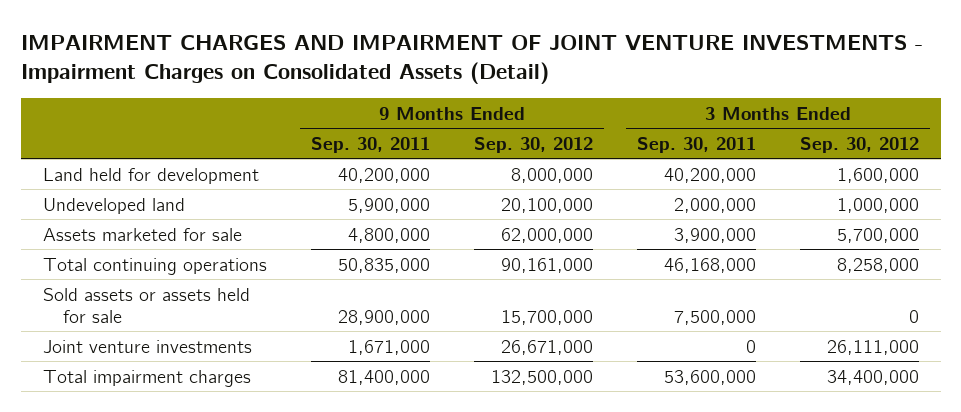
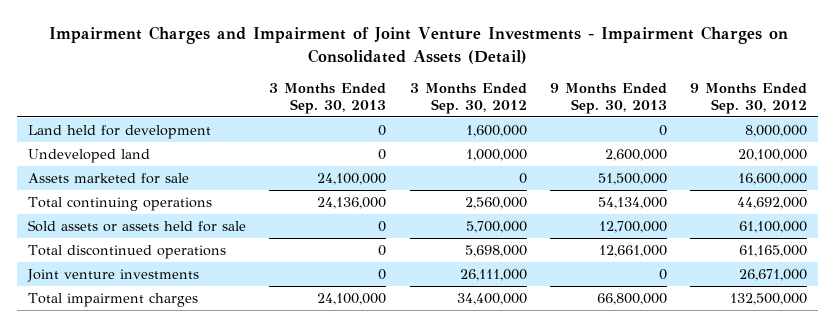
- IMPAIRMENT CHARGES AND IMPAIRMENT OF JOINT VENTURE INVESTMENTS - Impairment Charges on Consolidated Assets (Detail)
+ Impairment Charges and Impairment of Joint Venture Investments - Impairment Charges on Consolidated Assets (Detail)
- | 9 Months Ended Sep. 30, 2011 | 9 Months Ended Sep. 30, 2012 | 3 Months Ended Sep. 30, 2011 | 3 Months Ended Sep. 30, 2012
+ | 3 Months Ended Sep. 30, 2013 | 3 Months Ended Sep. 30, 2012 | 9 Months Ended Sep. 30, 2013 | 9 Months Ended Sep. 30, 2012
- Assets marketed for sale | 4,800,000 | 62,000,000 | 3,900,000 | 5,700,000
- Total continuing operations | 50,835,000 | 90,161,000 | 46,168,000 | 8,258,000
- Sold assets or assets held for sale | 28,900,000 | 15,700,000 | 7,500,000 | 0
+ Assets marketed for sale | 24,100,000 | 0 | 51,500,000 | 16,600,000
+ Total continuing operations | 24,136,000 | 2,560,000 | 54,134,000 | 44,692,000
+ Sold assets or assets held for sale | 0 | 5,700,000 | 12,700,000 | 61,100,000
+ Total discontinued operations | 0 | 5,698,000 | 12,661,000 | 61,165,000

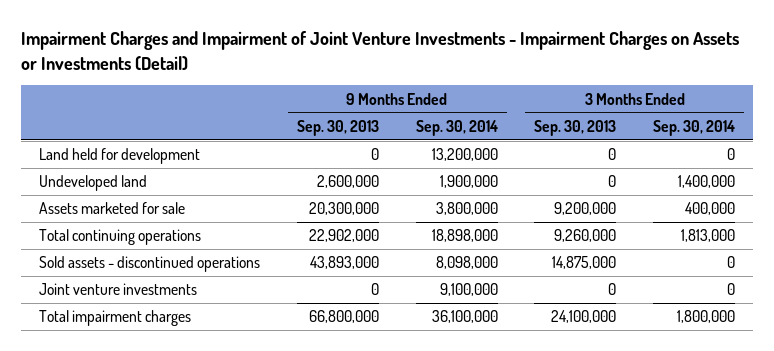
- Impairment Charges and Impairment of Joint Venture Investments - Impairment Charges on Consolidated Assets (Detail)
+ Impairment Charges and Impairment of Joint Venture Investments - Impairment Charges on Assets or Investments (Detail)
- | 3 Months Ended Sep. 30, 2013 | 3 Months Ended Sep. 30, 2012 | 9 Months Ended Sep. 30, 2013 | 9 Months Ended Sep. 30, 2012
+ | 9 Months Ended Sep. 30, 2013 | 9 Months Ended Sep. 30, 2014 | 3 Months Ended Sep. 30, 2013 | 3 Months Ended Sep. 30, 2014
- Assets marketed for sale | 24,100,000 | 0 | 51,500,000 | 16,600,000
- Total continuing operations | 24,136,000 | 2,560,000 | 54,134,000 | 44,692,000
- Sold assets or assets held for sale | 0 | 5,700,000 | 12,700,000 | 61,100,000
- Total discontinued operations | 0 | 5,698,000 | 12,661,000 | 61,165,000
+ Assets marketed for sale | 20,300,000 | 3,800,000 | 9,200,000 | 400,000
+ Total continuing operations | 22,902,000 | 18,898,000 | 9,260,000 | 1,813,000
+ Sold assets - discontinued operations | 43,893,000 | 8,098,000 | 14,875,000 | 0

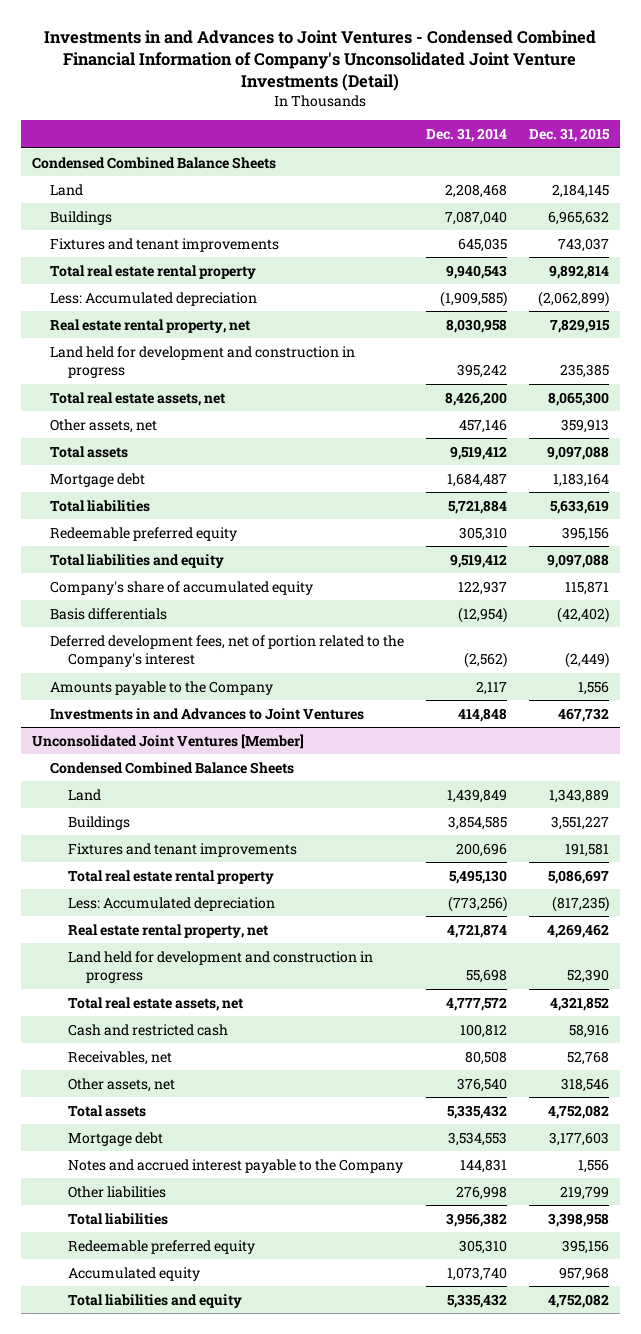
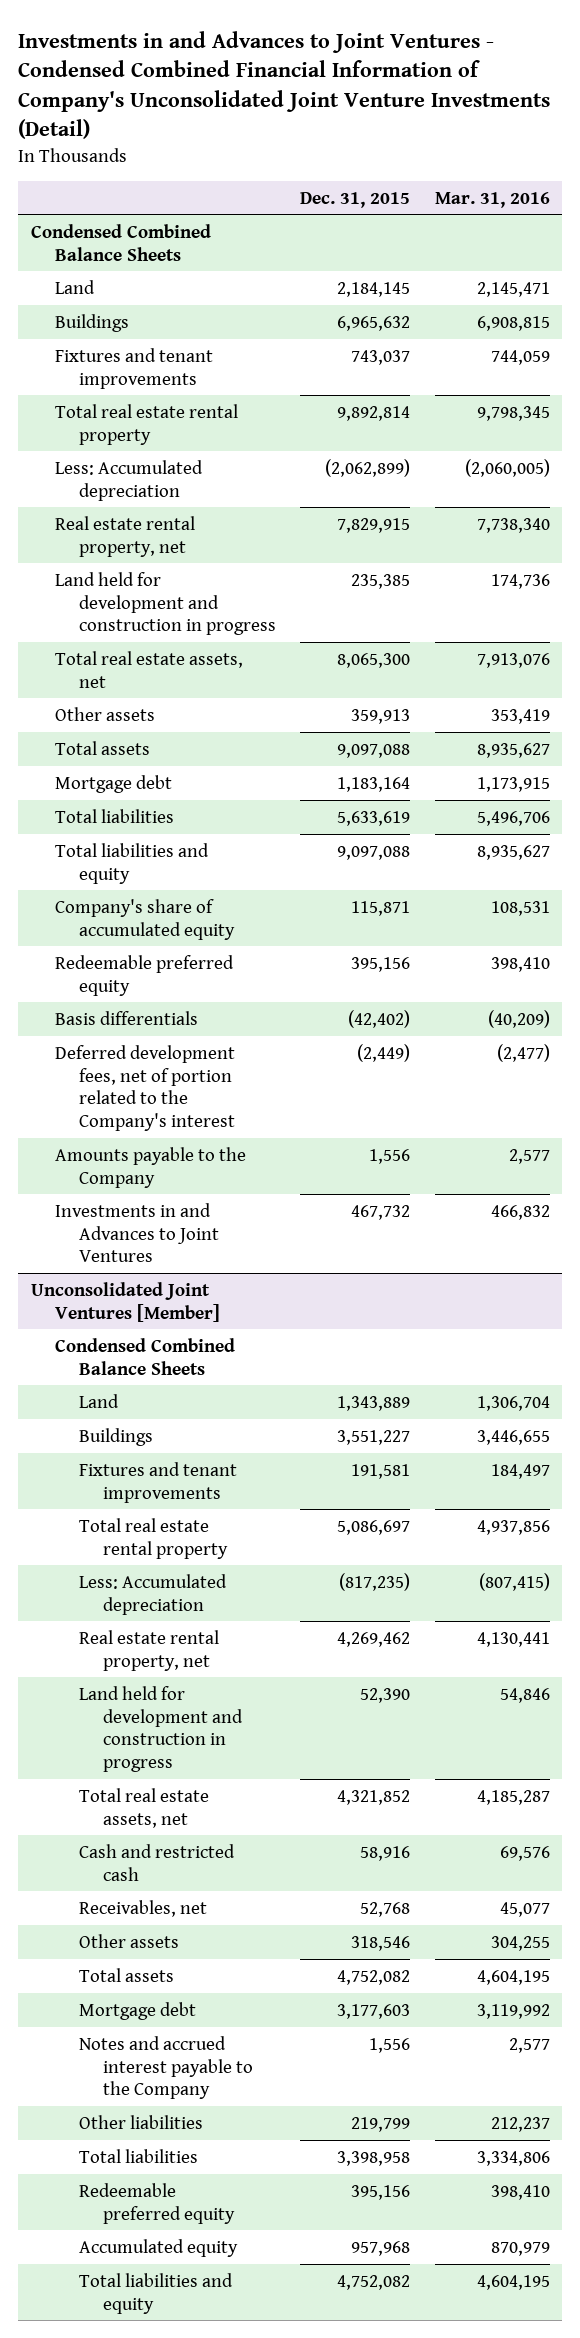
- | Dec. 31, 2014 | Dec. 31, 2015
+ | Dec. 31, 2015 | Mar. 31, 2016
- Other assets, net | 457,146 | 359,913
+ Other assets | 359,913 | 353,419
moved down: Redeemable preferred equity | 395,156 | 398,410
@ Unconsolidated Joint Ventures [Member]
- Other assets, net | 376,540 | 318,546
+ Other assets | 318,546 | 304,255

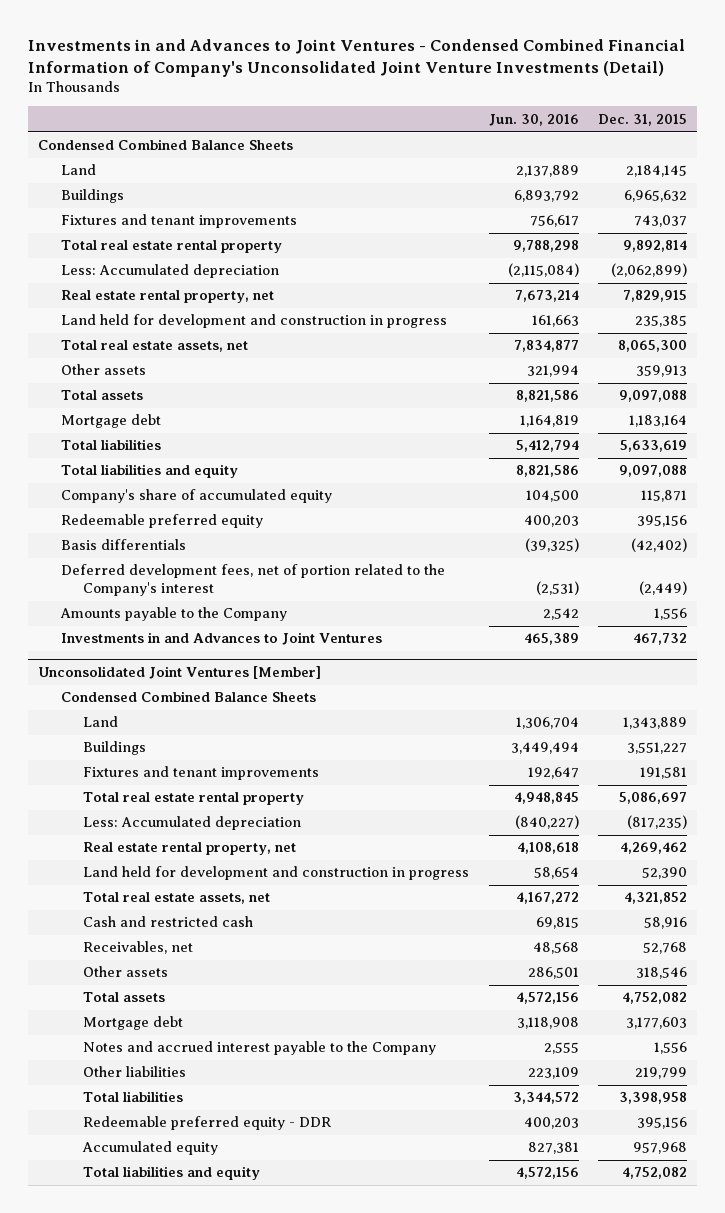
- | Dec. 31, 2015 | Mar. 31, 2016
+ | Jun. 30, 2016 | Dec. 31, 2015
@ Unconsolidated Joint Ventures [Member]
- Redeemable preferred equity | 395,156 | 398,410
+ Redeemable preferred equity - DDR | 400,203 | 395,156

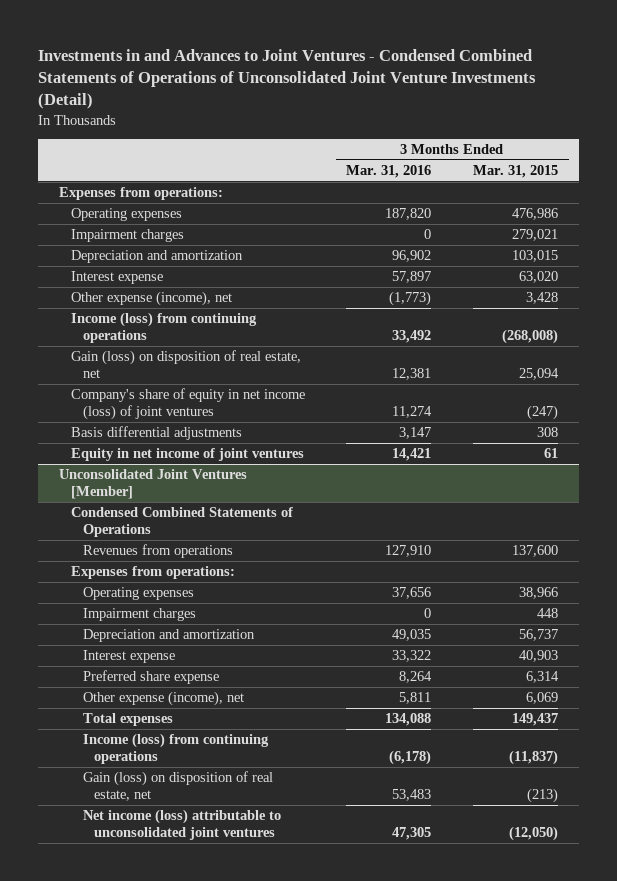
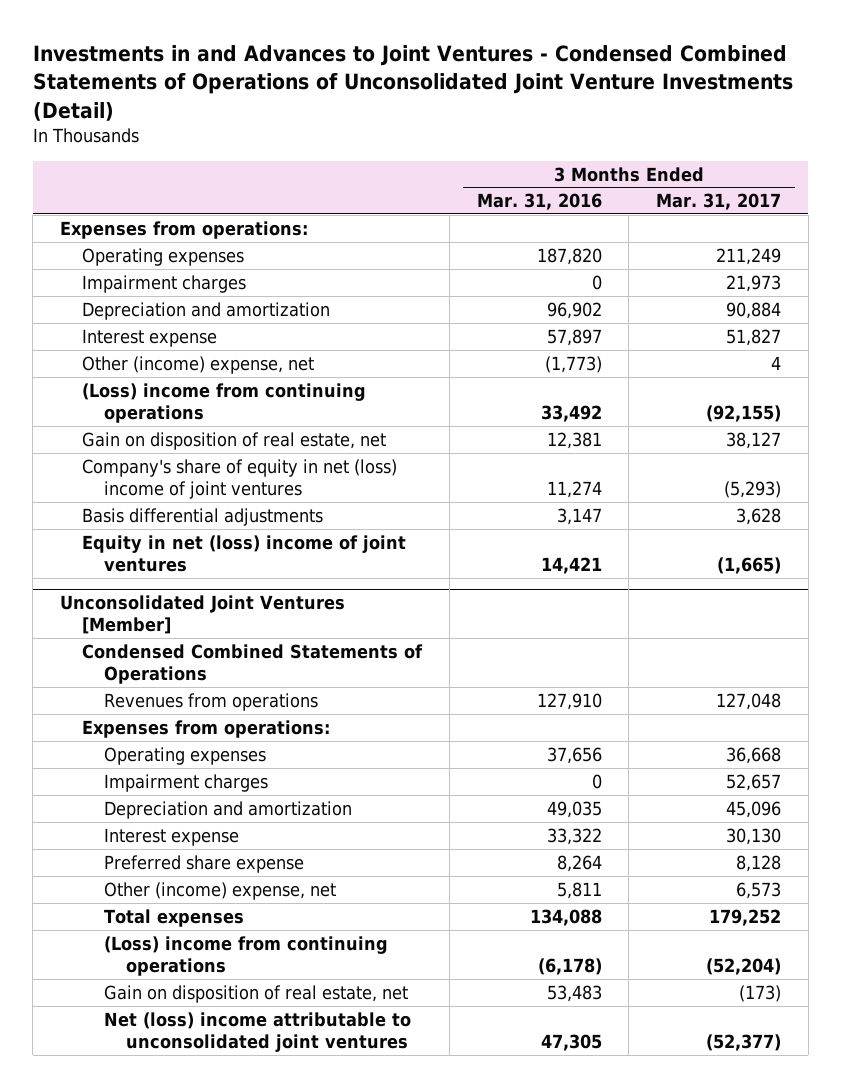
- | 3 Months Ended Mar. 31, 2016 | 3 Months Ended Mar. 31, 2015
+ | 3 Months Ended Mar. 31, 2016 | 3 Months Ended Mar. 31, 2017
- Other expense (income), net | (1,773) | 3,428
- Income (loss) from continuing operations | 33,492 | (268,008)
- Gain (loss) on disposition of real estate, net | 12,381 | 25,094
- Company's share of equity in net income (loss) of joint ventures | 11,274 | (247)
+ Other (income) expense, net | (1,773) | 4
+ (Loss) income from continuing operations | 33,492 | (92,155)
+ Gain on disposition of real estate, net | 12,381 | 38,127
+ Company's share of equity in net (loss) income of joint ventures | 11,274 | (5,293)
- Equity in net income of joint ventures | 14,421 | 61
+ Equity in net (loss) income of joint ventures | 14,421 | (1,665)
@ Unconsolidated Joint Ventures [Member]
- Other expense (income), net | 5,811 | 6,069
+ Other (income) expense, net | 5,811 | 6,573
- Income (loss) from continuing operations | (6,178) | (11,837)
- Gain (loss) on disposition of real estate, net | 53,483 | (213)
- Net income (loss) attributable to unconsolidated joint ventures | 47,305 | (12,050)
+ (Loss) income from continuing operations | (6,178) | (52,204)
+ Gain on disposition of real estate, net | 53,483 | (173)
+ Net (loss) income attributable to unconsolidated joint ventures | 47,305 | (52,377)

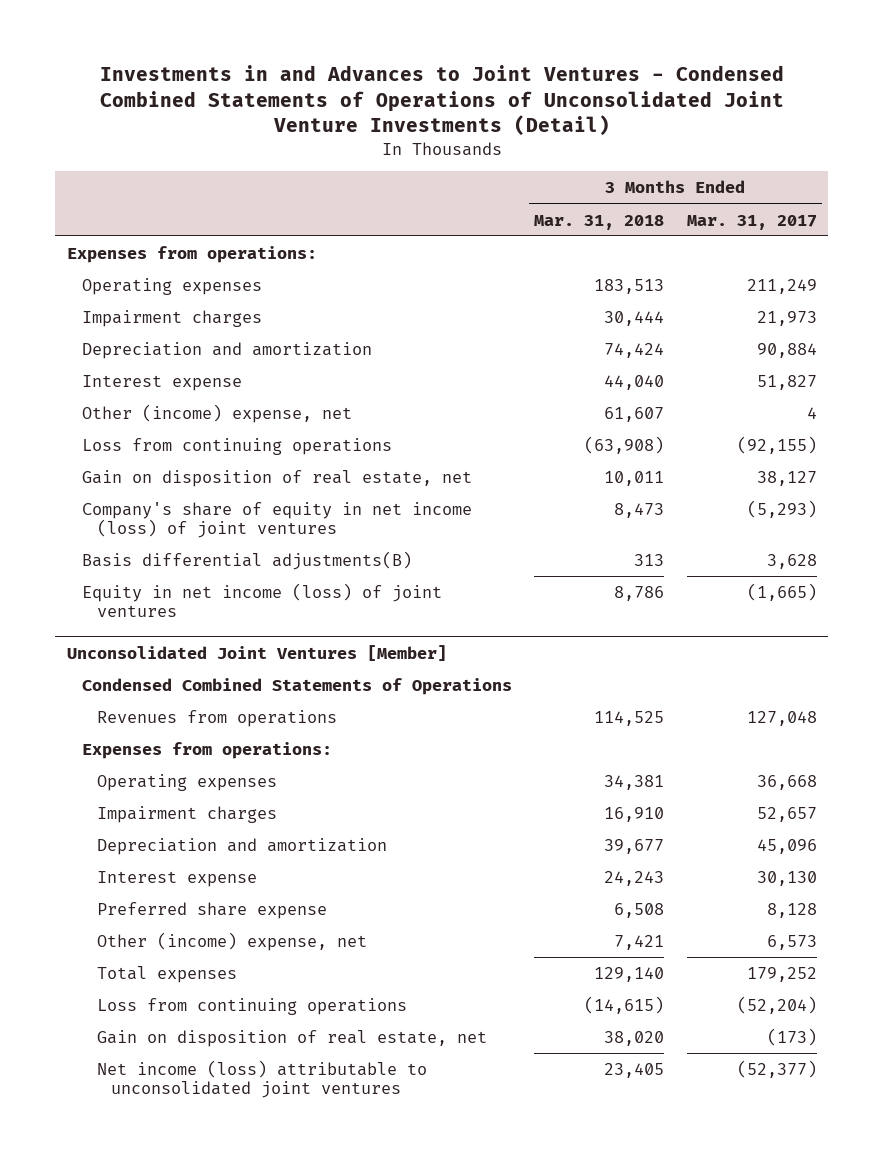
- | 3 Months Ended Mar. 31, 2016 | 3 Months Ended Mar. 31, 2017
+ | 3 Months Ended Mar. 31, 2018 | 3 Months Ended Mar. 31, 2017
- (Loss) income from continuing operations | 33,492 | (92,155)
+ Loss from continuing operations | (63,908) | (92,155)
- Company's share of equity in net (loss) income of joint ventures | 11,274 | (5,293)
- Basis differential adjustments | 3,147 | 3,628
- Equity in net (loss) income of joint ventures | 14,421 | (1,665)
+ Company's share of equity in net income (loss) of joint ventures | 8,473 | (5,293)
+ Basis differential adjustments(B) | 313 | 3,628
+ Equity in net income (loss) of joint ventures | 8,786 | (1,665)
@ Unconsolidated Joint Ventures [Member]
- (Loss) income from continuing operations | (6,178) | (52,204)
+ Loss from continuing operations | (14,615) | (52,204)
- Net (loss) income attributable to unconsolidated joint ventures | 47,305 | (52,377)
+ Net income (loss) attributable to unconsolidated joint ventures | 23,405 | (52,377)

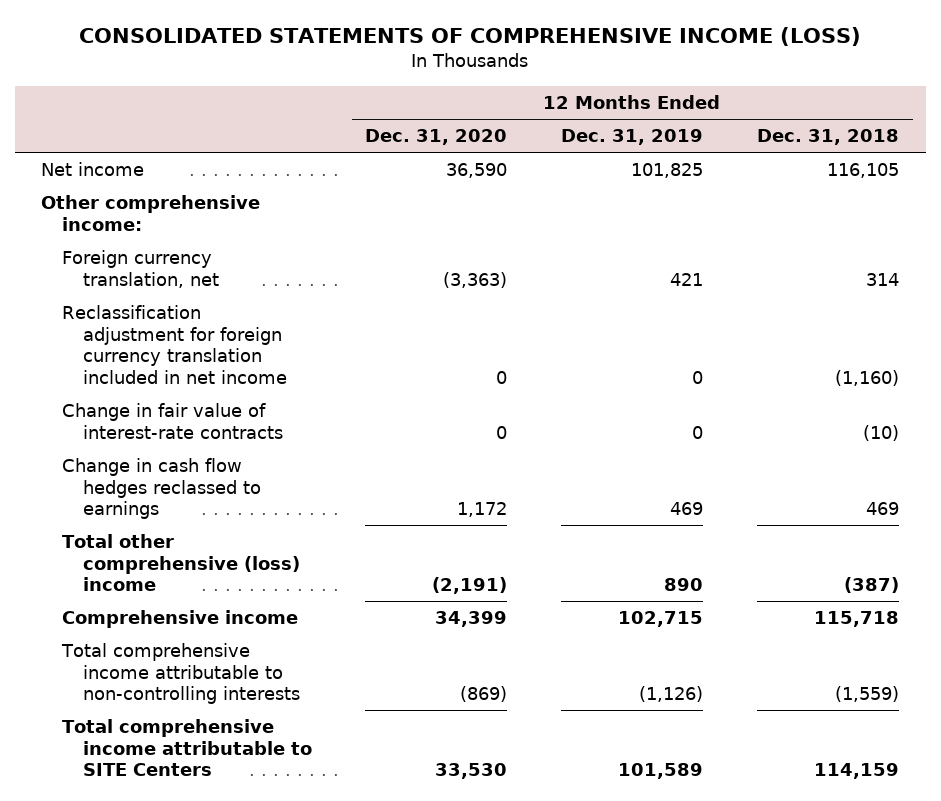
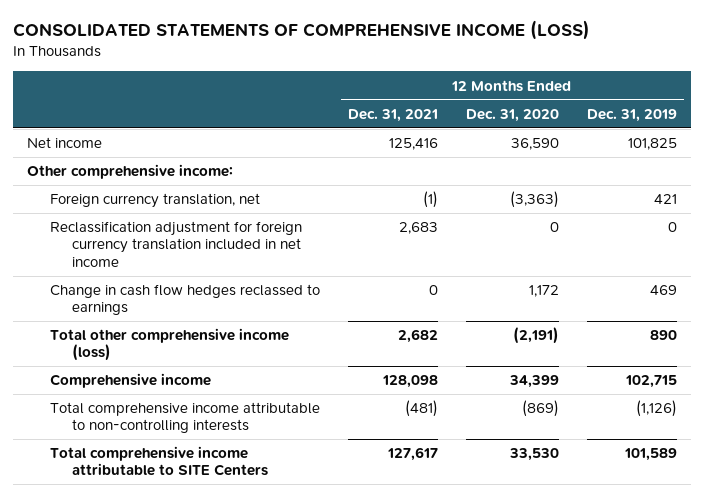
- | 12 Months Ended Dec. 31, 2020 | 12 Months Ended Dec. 31, 2019 | 12 Months Ended Dec. 31, 2018
+ | 12 Months Ended Dec. 31, 2021 | 12 Months Ended Dec. 31, 2020 | 12 Months Ended Dec. 31, 2019
- Change in fair value of interest-rate contracts | 0 | 0 | (10)
- Total other comprehensive (loss) income | (2,191) | 890 | (387)
+ Total other comprehensive income (loss) | 2,682 | (2,191) | 890

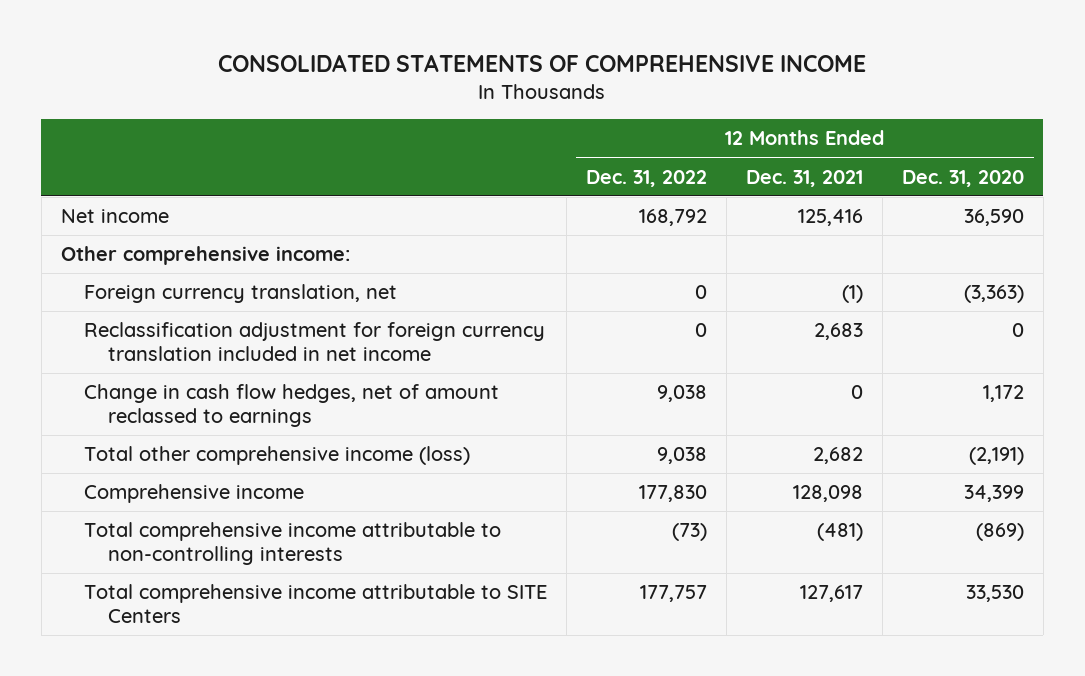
- CONSOLIDATED STATEMENTS OF COMPREHENSIVE INCOME (LOSS)
+ CONSOLIDATED STATEMENTS OF COMPREHENSIVE INCOME
- | 12 Months Ended Dec. 31, 2021 | 12 Months Ended Dec. 31, 2020 | 12 Months Ended Dec. 31, 2019
+ | 12 Months Ended Dec. 31, 2022 | 12 Months Ended Dec. 31, 2021 | 12 Months Ended Dec. 31, 2020
- Change in cash flow hedges reclassed to earnings | 0 | 1,172 | 469
+ Change in cash flow hedges, net of amount reclassed to earnings | 9,038 | 0 | 1,172

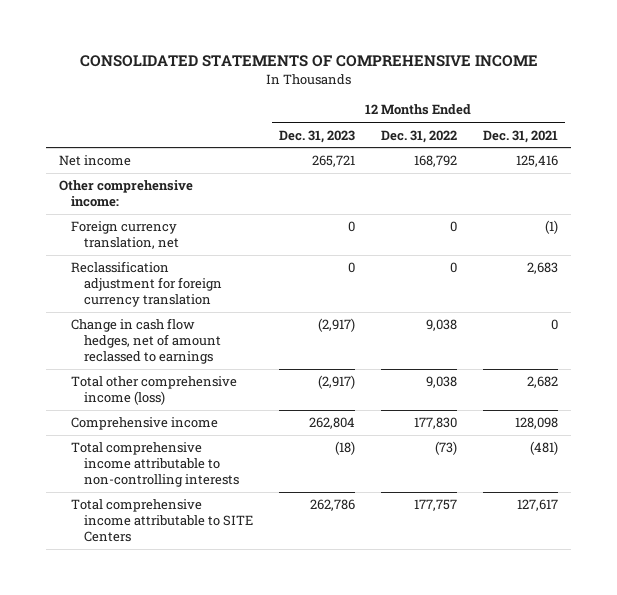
- | 12 Months Ended Dec. 31, 2022 | 12 Months Ended Dec. 31, 2021 | 12 Months Ended Dec. 31, 2020
+ | 12 Months Ended Dec. 31, 2023 | 12 Months Ended Dec. 31, 2022 | 12 Months Ended Dec. 31, 2021
- Reclassification adjustment for foreign currency translation included in net income | 0 | 2,683 | 0
+ Reclassification adjustment for foreign currency translation | 0 | 0 | 2,683

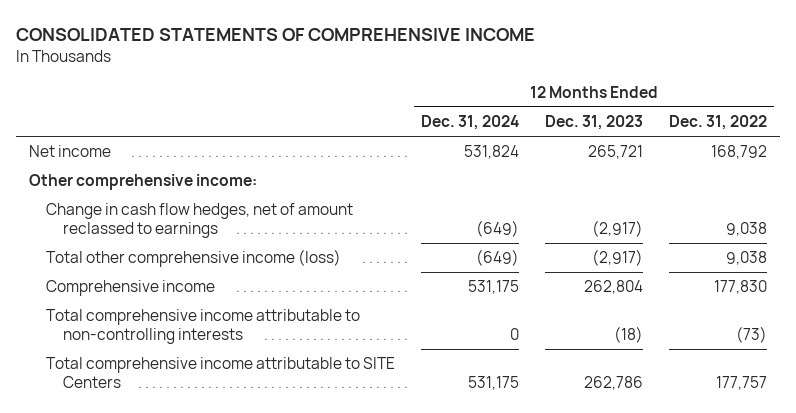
- | 12 Months Ended Dec. 31, 2023 | 12 Months Ended Dec. 31, 2022 | 12 Months Ended Dec. 31, 2021
+ | 12 Months Ended Dec. 31, 2024 | 12 Months Ended Dec. 31, 2023 | 12 Months Ended Dec. 31, 2022
- Foreign currency translation, net | 0 | 0 | (1)
- Reclassification adjustment for foreign currency translation | 0 | 0 | 2,683

